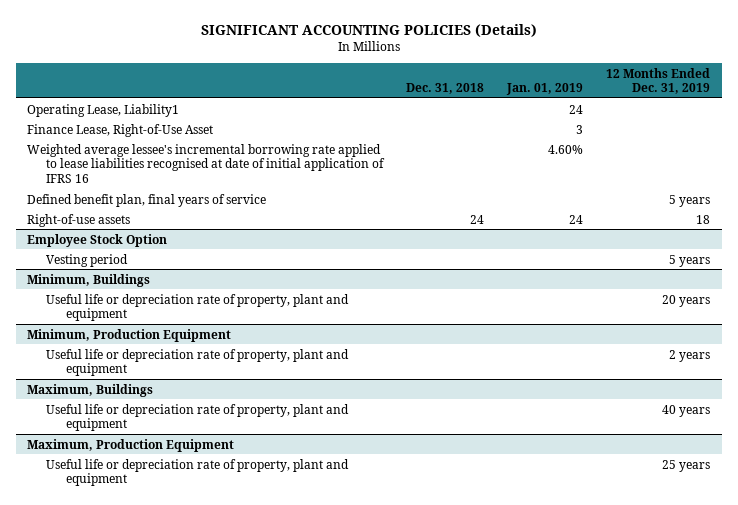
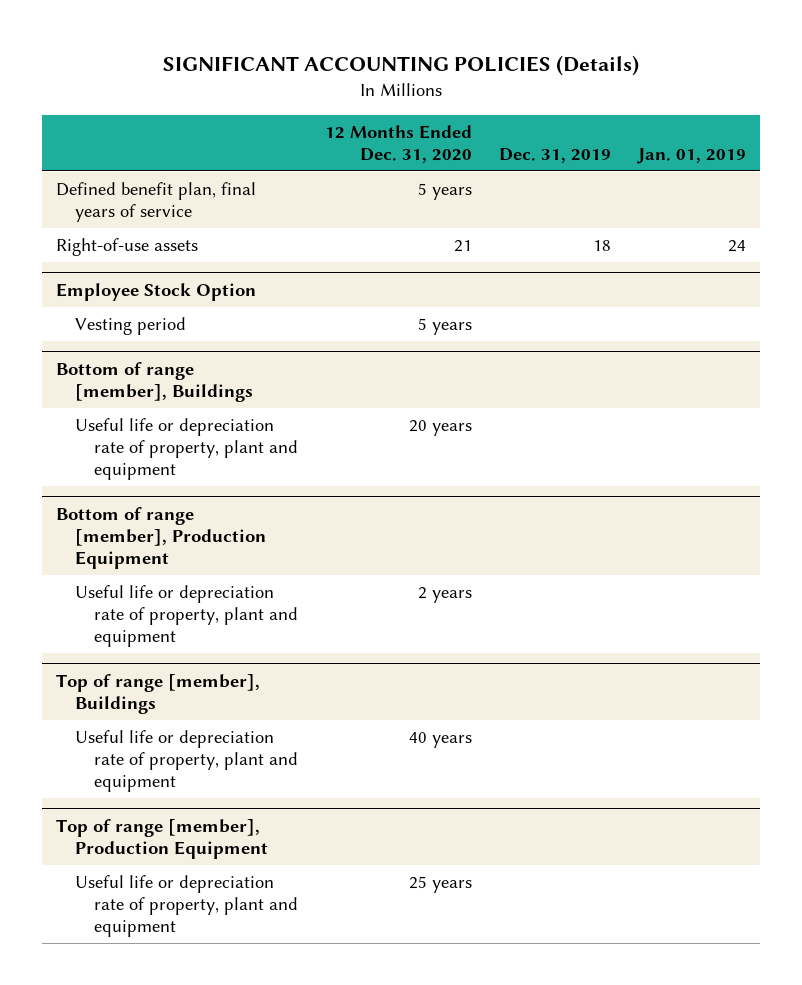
- | Dec. 31, 2018 | Jan. 01, 2019 | 12 Months Ended Dec. 31, 2019
+ | 12 Months Ended Dec. 31, 2020 | Dec. 31, 2019 | Jan. 01, 2019
- Operating Lease, Liability1 | | 24 |
- Finance Lease, Right-of-Use Asset | | 3 |
- Weighted average lessee's incremental borrowing rate applied to lease liabilities recognised at date of initial application of IFRS 16 | | 4.60% |
- Minimum, Buildings
- Useful life or depreciation rate of property, plant and equipment | | | 20 years
- Minimum, Production Equipment
- Useful life or depreciation rate of property, plant and equipment | | | 2 years
- Maximum, Buildings
- Useful life or depreciation rate of property, plant and equipment | | | 40 years
- Maximum, Production Equipment
- Useful life or depreciation rate of property, plant and equipment | | | 25 years
+ Bottom of range [member], Buildings
+ Useful life or depreciation rate of property, plant and equipment | 20 years | |
+ Bottom of range [member], Production Equipment
+ Useful life or depreciation rate of property, plant and equipment | 2 years | |
+ Top of range [member], Buildings
+ Useful life or depreciation rate of property, plant and equipment | 40 years | |
+ Top of range [member], Production Equipment
+ Useful life or depreciation rate of property, plant and equipment | 25 years | |

